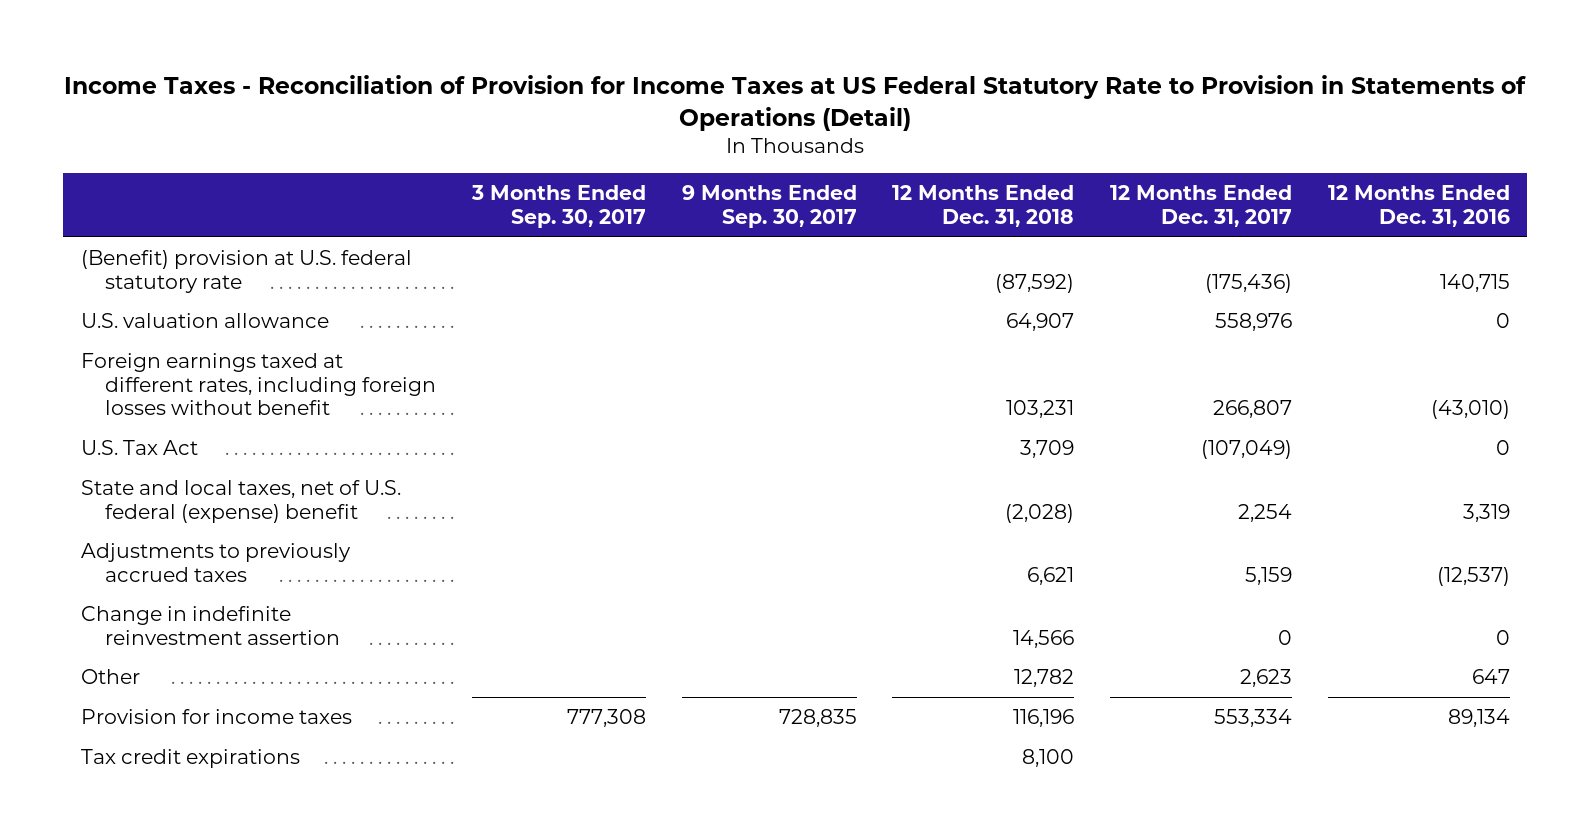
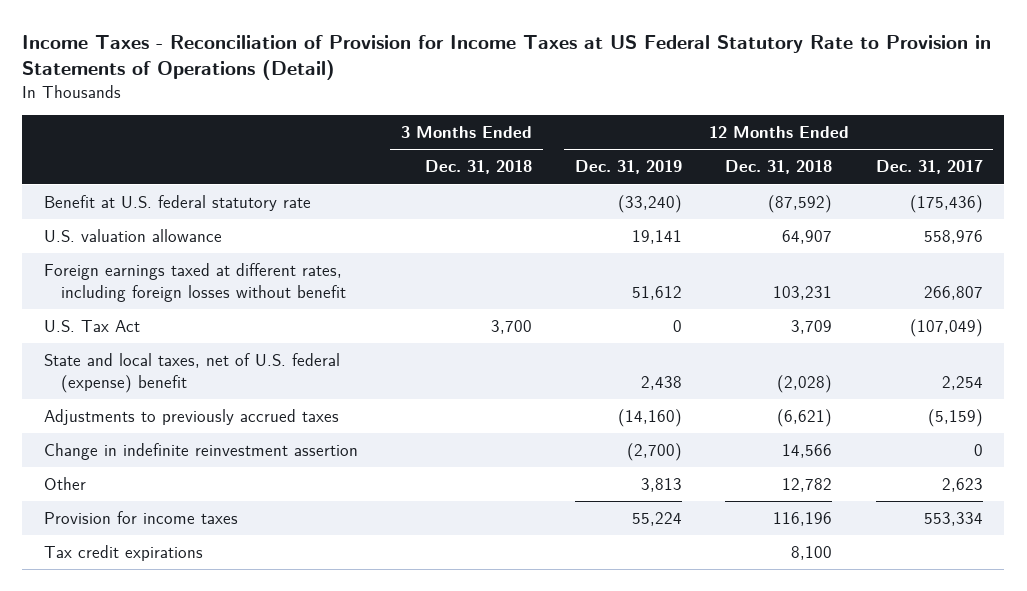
- | 3 Months Ended Sep. 30, 2017 | 9 Months Ended Sep. 30, 2017 | 12 Months Ended Dec. 31, 2018 | 12 Months Ended Dec. 31, 2017 | 12 Months Ended Dec. 31, 2016
+ | 3 Months Ended Dec. 31, 2018 | 12 Months Ended Dec. 31, 2019 | 12 Months Ended Dec. 31, 2018 | 12 Months Ended Dec. 31, 2017
- (Benefit) provision at U.S. federal statutory rate | | | (87,592) | (175,436) | 140,715
+ Benefit at U.S. federal statutory rate | | (33,240) | (87,592) | (175,436)
- Adjustments to previously accrued taxes | | | 6,621 | 5,159 | (12,537)
+ Adjustments to previously accrued taxes | | (14,160) | (6,621) | (5,159)

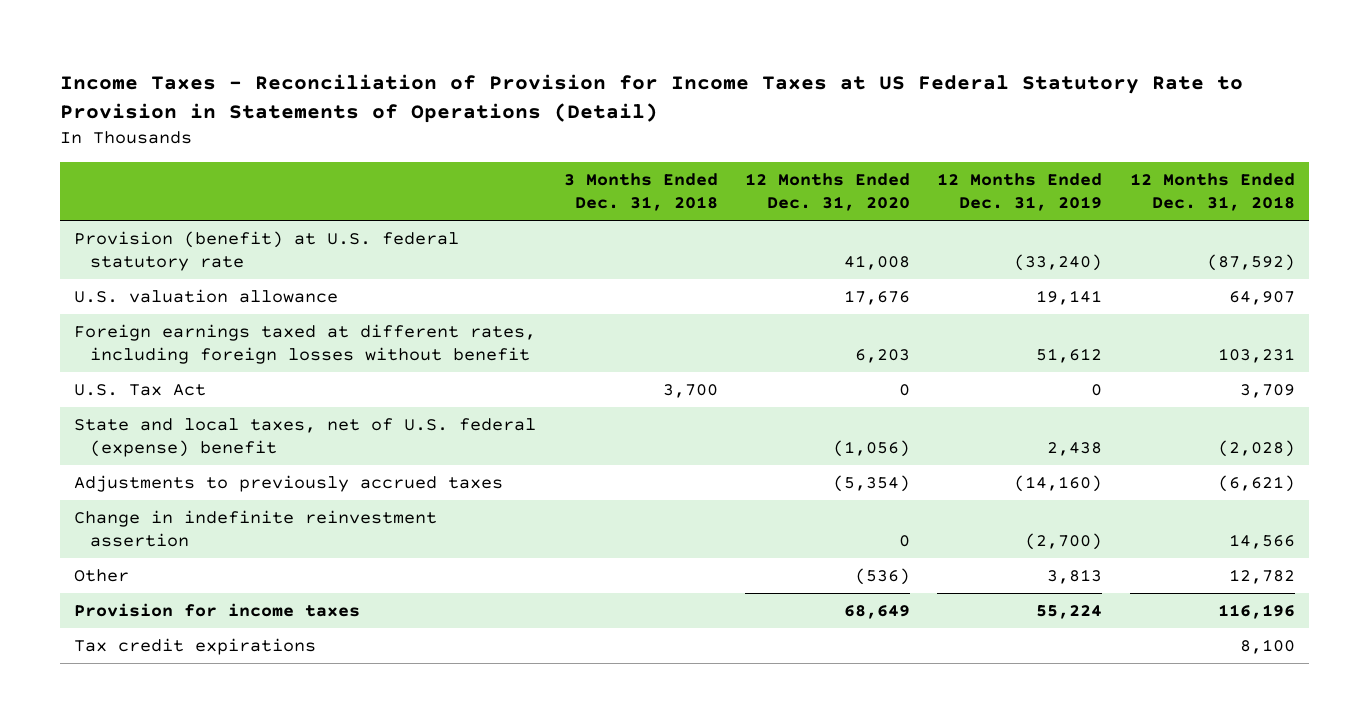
- | 3 Months Ended Dec. 31, 2018 | 12 Months Ended Dec. 31, 2019 | 12 Months Ended Dec. 31, 2018 | 12 Months Ended Dec. 31, 2017
+ | 3 Months Ended Dec. 31, 2018 | 12 Months Ended Dec. 31, 2020 | 12 Months Ended Dec. 31, 2019 | 12 Months Ended Dec. 31, 2018
- Benefit at U.S. federal statutory rate | | (33,240) | (87,592) | (175,436)
+ Provision (benefit) at U.S. federal statutory rate | | 41,008 | (33,240) | (87,592)

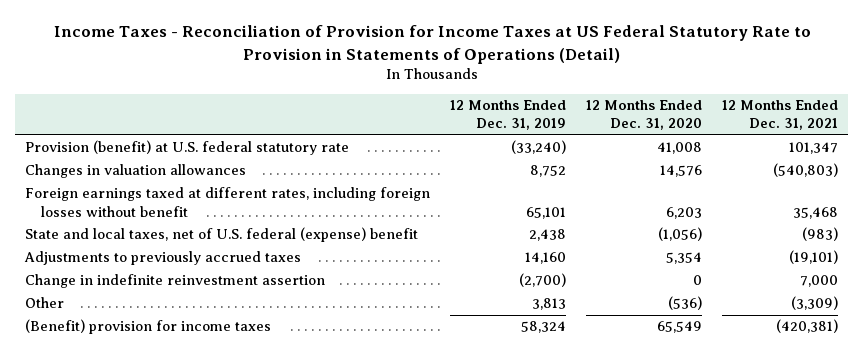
- | 3 Months Ended Dec. 31, 2018 | 12 Months Ended Dec. 31, 2020 | 12 Months Ended Dec. 31, 2019 | 12 Months Ended Dec. 31, 2018
+ | 12 Months Ended Dec. 31, 2019 | 12 Months Ended Dec. 31, 2020 | 12 Months Ended Dec. 31, 2021
- U.S. valuation allowance | | 17,676 | 19,141 | 64,907
- Foreign earnings taxed at different rates, including foreign losses without benefit | | 6,203 | 51,612 | 103,231
- U.S. Tax Act | 3,700 | 0 | 0 | 3,709
+ Changes in valuation allowances | 8,752 | 14,576 | (540,803)
+ Foreign earnings taxed at different rates, including foreign losses without benefit | 65,101 | 6,203 | 35,468
- Adjustments to previously accrued taxes | | (5,354) | (14,160) | (6,621)
+ Adjustments to previously accrued taxes | 14,160 | 5,354 | (19,101)
- Provision for income taxes | | 68,649 | 55,224 | 116,196
- Tax credit expirations | | | | 8,100
+ (Benefit) provision for income taxes | 58,324 | 65,549 | (420,381)

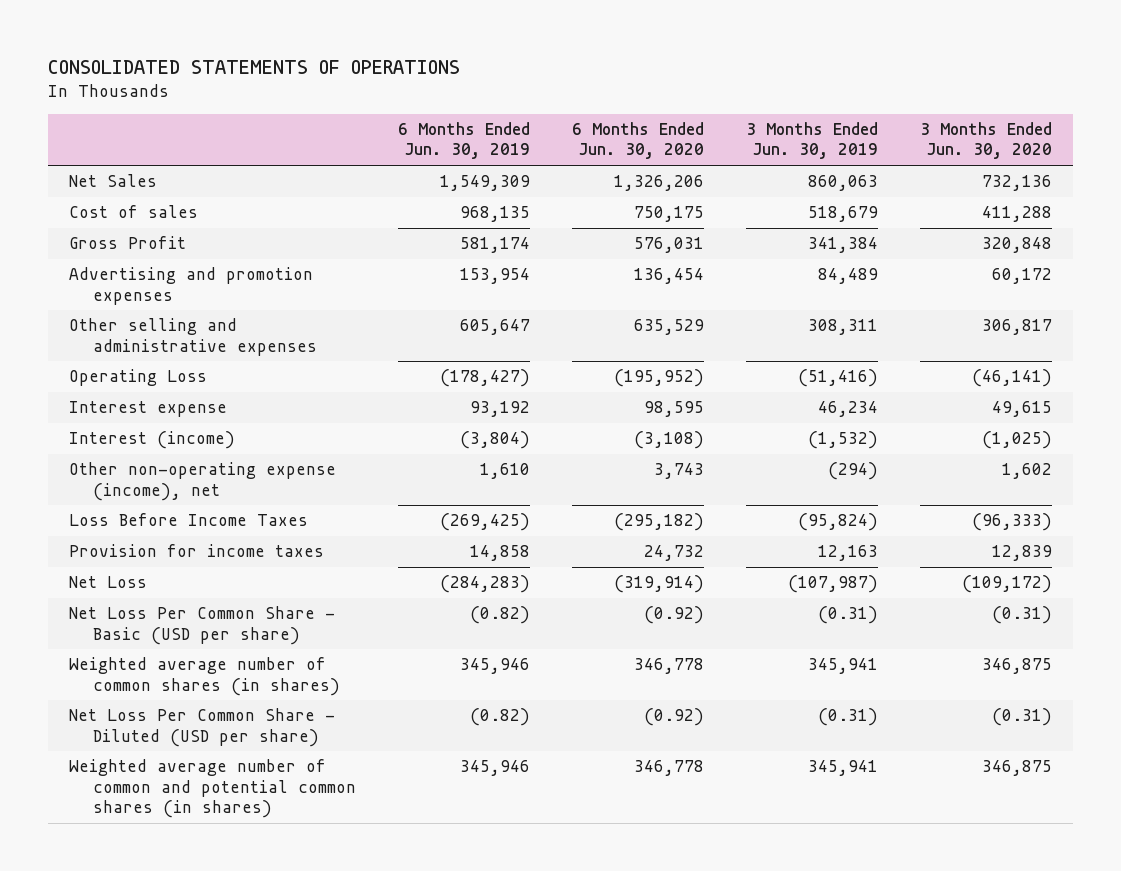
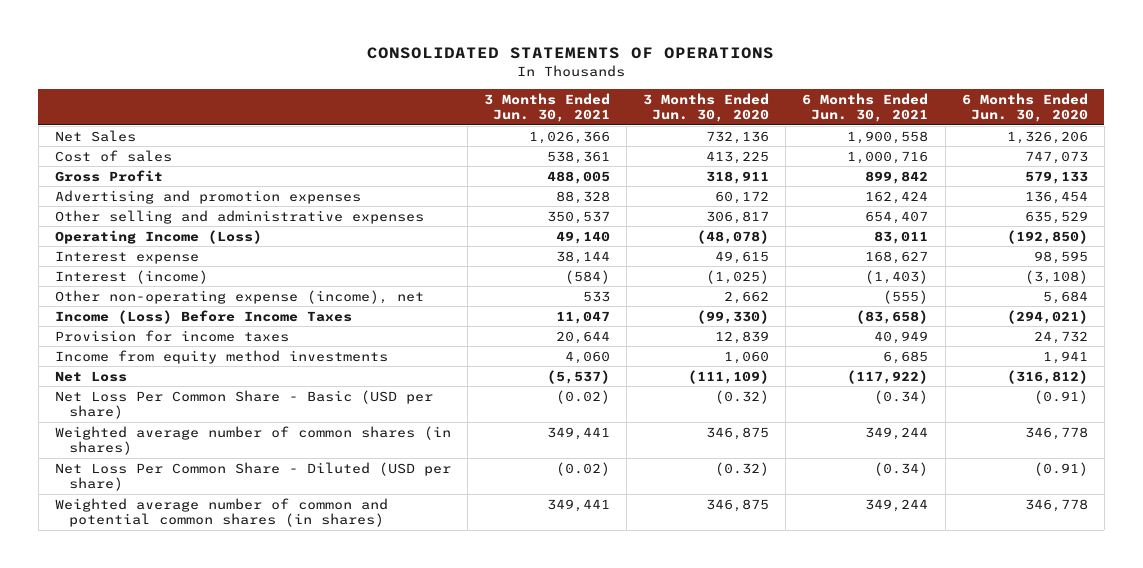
- | 6 Months Ended Jun. 30, 2019 | 6 Months Ended Jun. 30, 2020 | 3 Months Ended Jun. 30, 2019 | 3 Months Ended Jun. 30, 2020
+ | 3 Months Ended Jun. 30, 2021 | 3 Months Ended Jun. 30, 2020 | 6 Months Ended Jun. 30, 2021 | 6 Months Ended Jun. 30, 2020
- Cost of sales | 968,135 | 750,175 | 518,679 | 411,288
- Gross Profit | 581,174 | 576,031 | 341,384 | 320,848
+ Cost of sales | 538,361 | 413,225 | 1,000,716 | 747,073
+ Gross Profit | 488,005 | 318,911 | 899,842 | 579,133
- Operating Loss | (178,427) | (195,952) | (51,416) | (46,141)
+ Operating Income (Loss) | 49,140 | (48,078) | 83,011 | (192,850)
- Other non-operating expense (income), net | 1,610 | 3,743 | (294) | 1,602
- Loss Before Income Taxes | (269,425) | (295,182) | (95,824) | (96,333)
+ Other non-operating expense (income), net | 533 | 2,662 | (555) | 5,684
+ Income (Loss) Before Income Taxes | 11,047 | (99,330) | (83,658) | (294,021)
- Net Loss | (284,283) | (319,914) | (107,987) | (109,172)
- Net Loss Per Common Share - Basic (USD per share) | (0.82) | (0.92) | (0.31) | (0.31)
+ Income from equity method investments | 4,060 | 1,060 | 6,685 | 1,941
+ Net Loss | (5,537) | (111,109) | (117,922) | (316,812)
+ Net Loss Per Common Share - Basic (USD per share) | (0.02) | (0.32) | (0.34) | (0.91)
- Net Loss Per Common Share - Diluted (USD per share) | (0.82) | (0.92) | (0.31) | (0.31)
+ Net Loss Per Common Share - Diluted (USD per share) | (0.02) | (0.32) | (0.34) | (0.91)

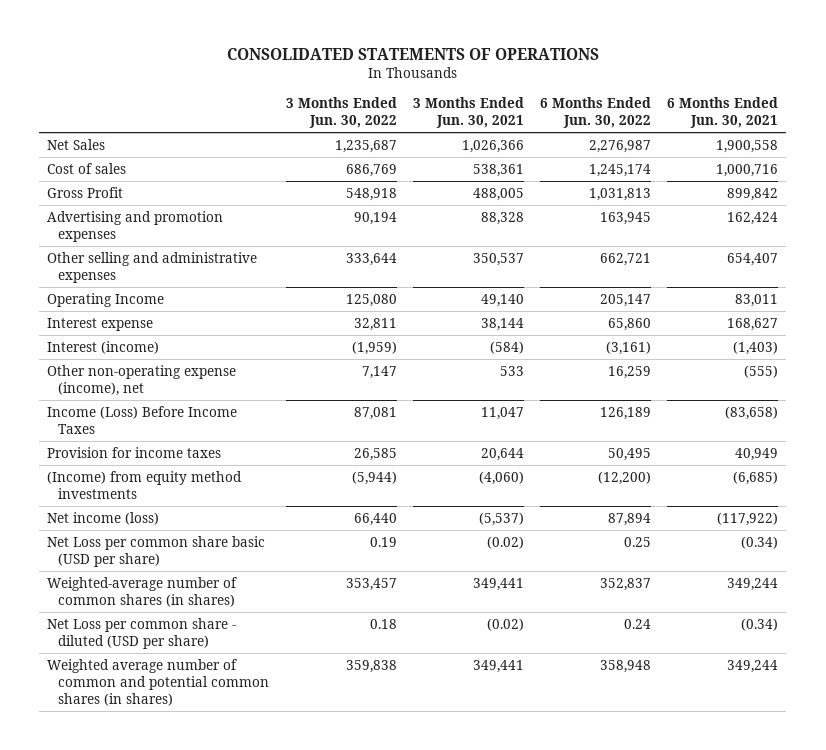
- | 3 Months Ended Jun. 30, 2021 | 3 Months Ended Jun. 30, 2020 | 6 Months Ended Jun. 30, 2021 | 6 Months Ended Jun. 30, 2020
+ | 3 Months Ended Jun. 30, 2022 | 3 Months Ended Jun. 30, 2021 | 6 Months Ended Jun. 30, 2022 | 6 Months Ended Jun. 30, 2021
- Operating Income (Loss) | 49,140 | (48,078) | 83,011 | (192,850)
+ Operating Income | 125,080 | 49,140 | 205,147 | 83,011
- Income from equity method investments | 4,060 | 1,060 | 6,685 | 1,941
- Net Loss | (5,537) | (111,109) | (117,922) | (316,812)
- Net Loss Per Common Share - Basic (USD per share) | (0.02) | (0.32) | (0.34) | (0.91)
- Weighted average number of common shares (in shares) | 349,441 | 346,875 | 349,244 | 346,778
- Net Loss Per Common Share - Diluted (USD per share) | (0.02) | (0.32) | (0.34) | (0.91)
+ (Income) from equity method investments | (5,944) | (4,060) | (12,200) | (6,685)
+ Net income (loss) | 66,440 | (5,537) | 87,894 | (117,922)
+ Net Loss per common share basic (USD per share) | 0.19 | (0.02) | 0.25 | (0.34)
+ Weighted-average number of common shares (in shares) | 353,457 | 349,441 | 352,837 | 349,244
+ Net Loss per common share - diluted (USD per share) | 0.18 | (0.02) | 0.24 | (0.34)

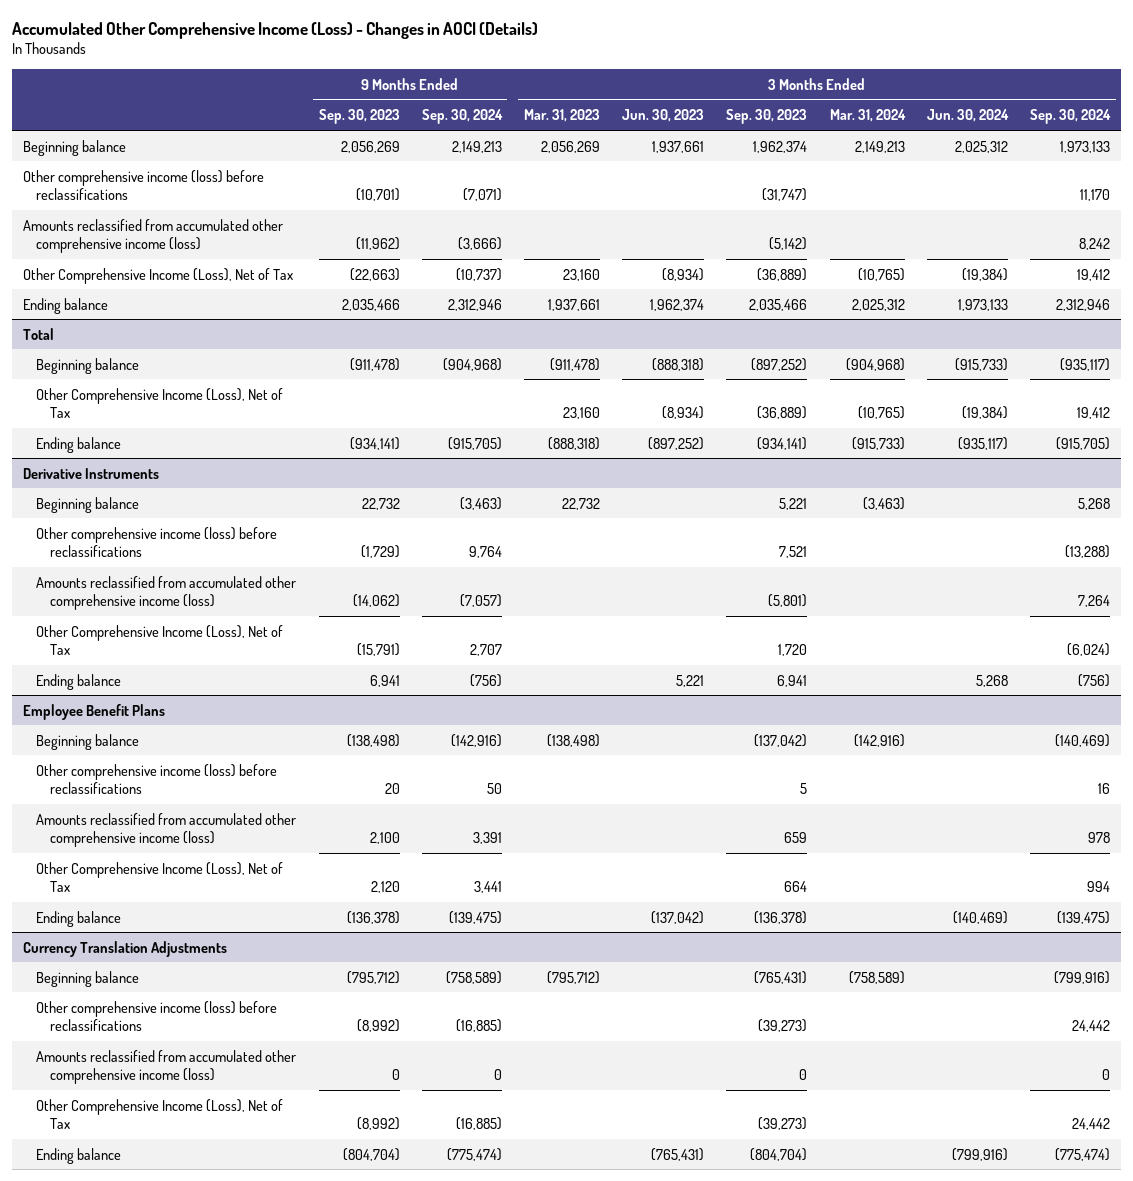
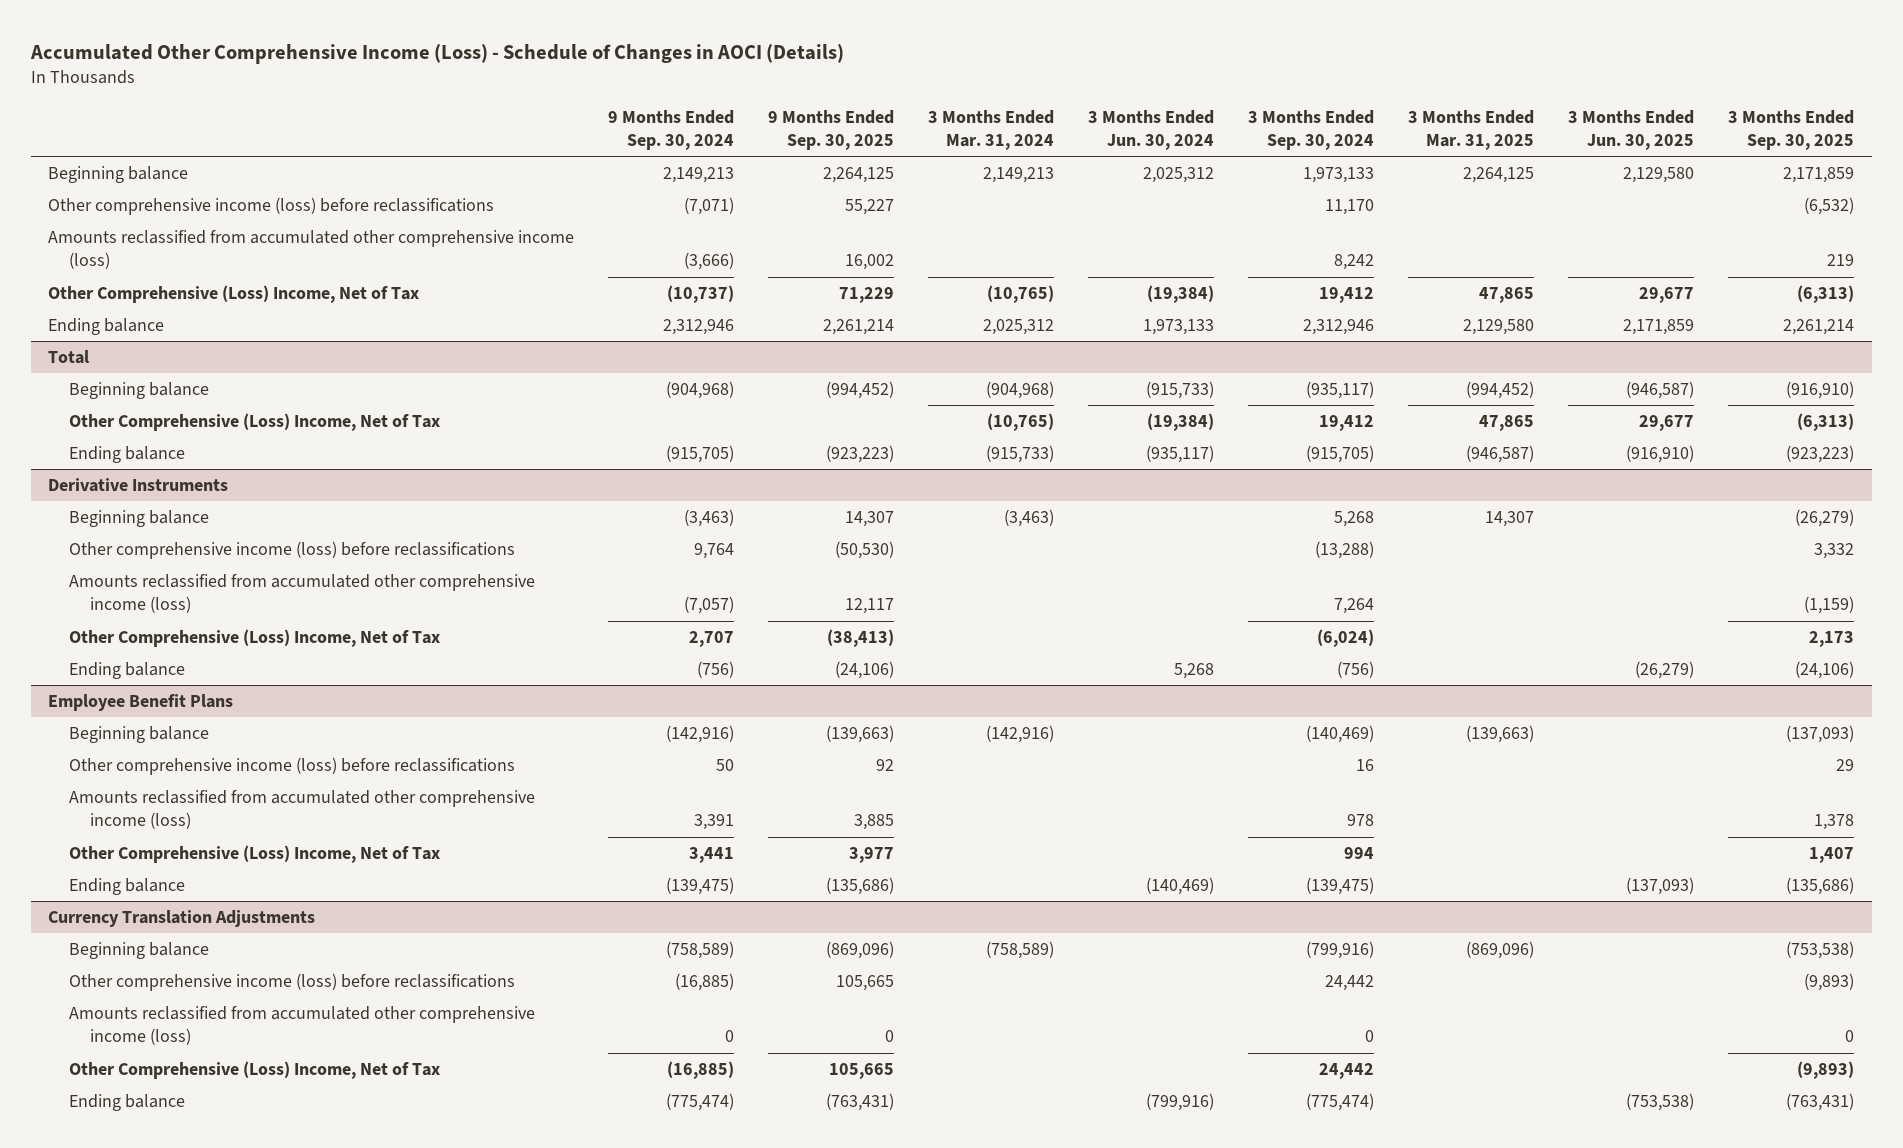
- Accumulated Other Comprehensive Income (Loss) - Changes in AOCI (Details)
+ Accumulated Other Comprehensive Income (Loss) - Schedule of Changes in AOCI (Details)
- | 9 Months Ended Sep. 30, 2023 | 9 Months Ended Sep. 30, 2024 | 3 Months Ended Mar. 31, 2023 | 3 Months Ended Jun. 30, 2023 | 3 Months Ended Sep. 30, 2023 | 3 Months Ended Mar. 31, 2024 | 3 Months Ended Jun. 30, 2024 | 3 Months Ended Sep. 30, 2024
+ | 9 Months Ended Sep. 30, 2024 | 9 Months Ended Sep. 30, 2025 | 3 Months Ended Mar. 31, 2024 | 3 Months Ended Jun. 30, 2024 | 3 Months Ended Sep. 30, 2024 | 3 Months Ended Mar. 31, 2025 | 3 Months Ended Jun. 30, 2025 | 3 Months Ended Sep. 30, 2025
- Other Comprehensive Income (Loss), Net of Tax | (22,663) | (10,737) | 23,160 | (8,934) | (36,889) | (10,765) | (19,384) | 19,412
+ Other Comprehensive (Loss) Income, Net of Tax | (10,737) | 71,229 | (10,765) | (19,384) | 19,412 | 47,865 | 29,677 | (6,313)
@ Total
- Other Comprehensive Income (Loss), Net of Tax | | | 23,160 | (8,934) | (36,889) | (10,765) | (19,384) | 19,412
+ Other Comprehensive (Loss) Income, Net of Tax | | | (10,765) | (19,384) | 19,412 | 47,865 | 29,677 | (6,313)
@ Derivative Instruments
- Other Comprehensive Income (Loss), Net of Tax | (15,791) | 2,707 | | | 1,720 | | | (6,024)
+ Other Comprehensive (Loss) Income, Net of Tax | 2,707 | (38,413) | | | (6,024) | | | 2,173
@ Employee Benefit Plans
- Other Comprehensive Income (Loss), Net of Tax | 2,120 | 3,441 | | | 664 | | | 994
+ Other Comprehensive (Loss) Income, Net of Tax | 3,441 | 3,977 | | | 994 | | | 1,407
@ Currency Translation Adjustments
- Other Comprehensive Income (Loss), Net of Tax | (8,992) | (16,885) | | | (39,273) | | | 24,442
+ Other Comprehensive (Loss) Income, Net of Tax | (16,885) | 105,665 | | | 24,442 | | | (9,893)

